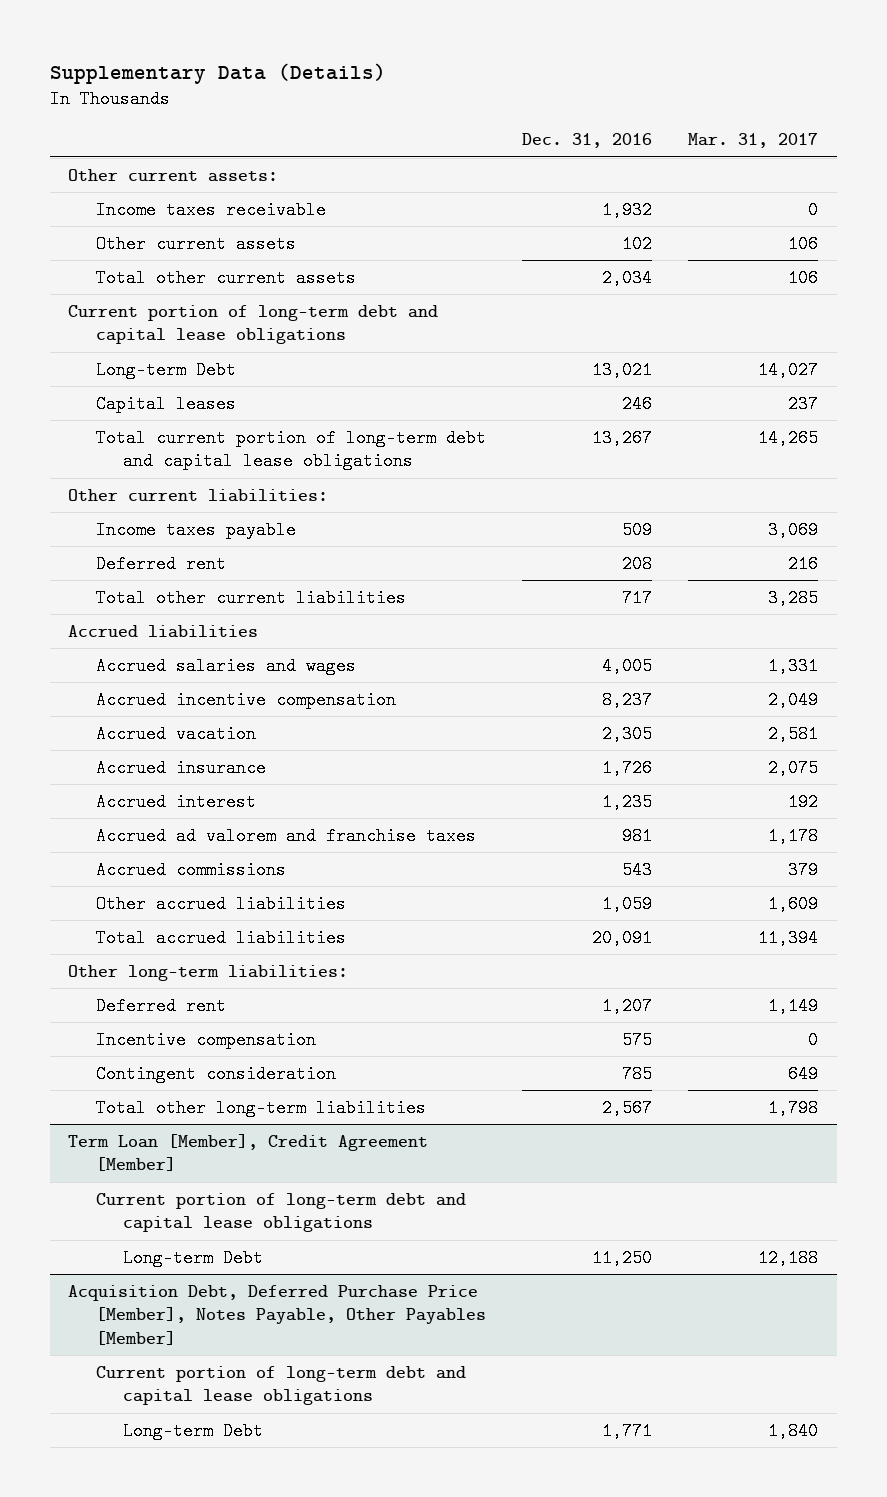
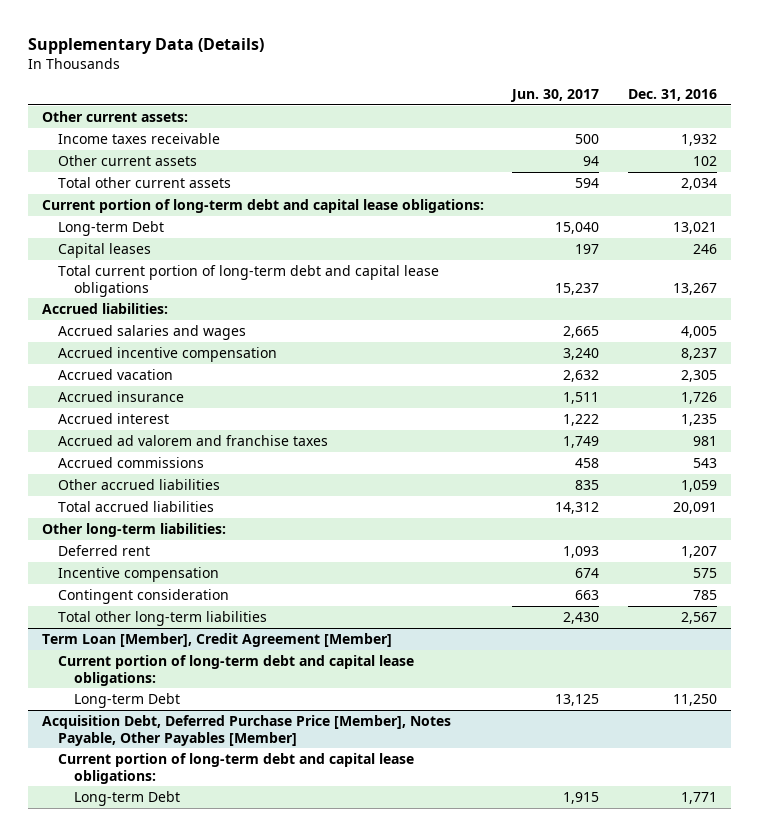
- | Dec. 31, 2016 | Mar. 31, 2017
+ | Jun. 30, 2017 | Dec. 31, 2016
- Current portion of long-term debt and capital lease obligations
+ Current portion of long-term debt and capital lease obligations:
- Other current liabilities:
- Income taxes payable | 509 | 3,069
- Deferred rent | 208 | 216
- Total other current liabilities | 717 | 3,285
- Accrued liabilities
+ Accrued liabilities:
@ Term Loan [Member], Credit Agreement [Member]
- Current portion of long-term debt and capital lease obligations
+ Current portion of long-term debt and capital lease obligations:
@ Acquisition Debt, Deferred Purchase Price [Member], Notes Payable, Other Payables [Member]
- Current portion of long-term debt and capital lease obligations
+ Current portion of long-term debt and capital lease obligations:

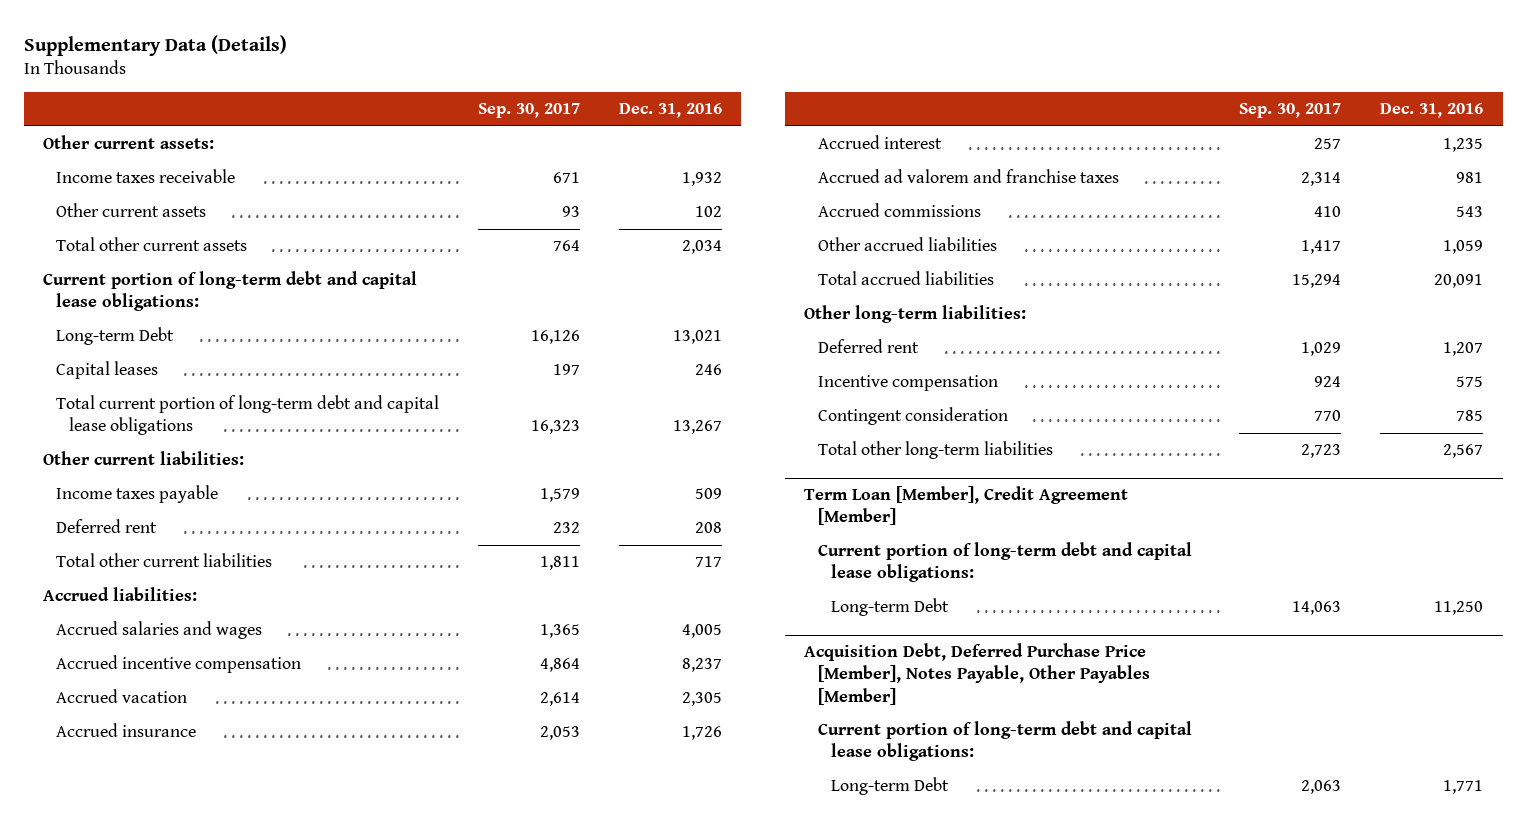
- | Jun. 30, 2017 | Dec. 31, 2016
+ | Sep. 30, 2017 | Dec. 31, 2016
+ Other current liabilities:
+ Income taxes payable | 1,579 | 509
+ Deferred rent | 232 | 208
+ Total other current liabilities | 1,811 | 717

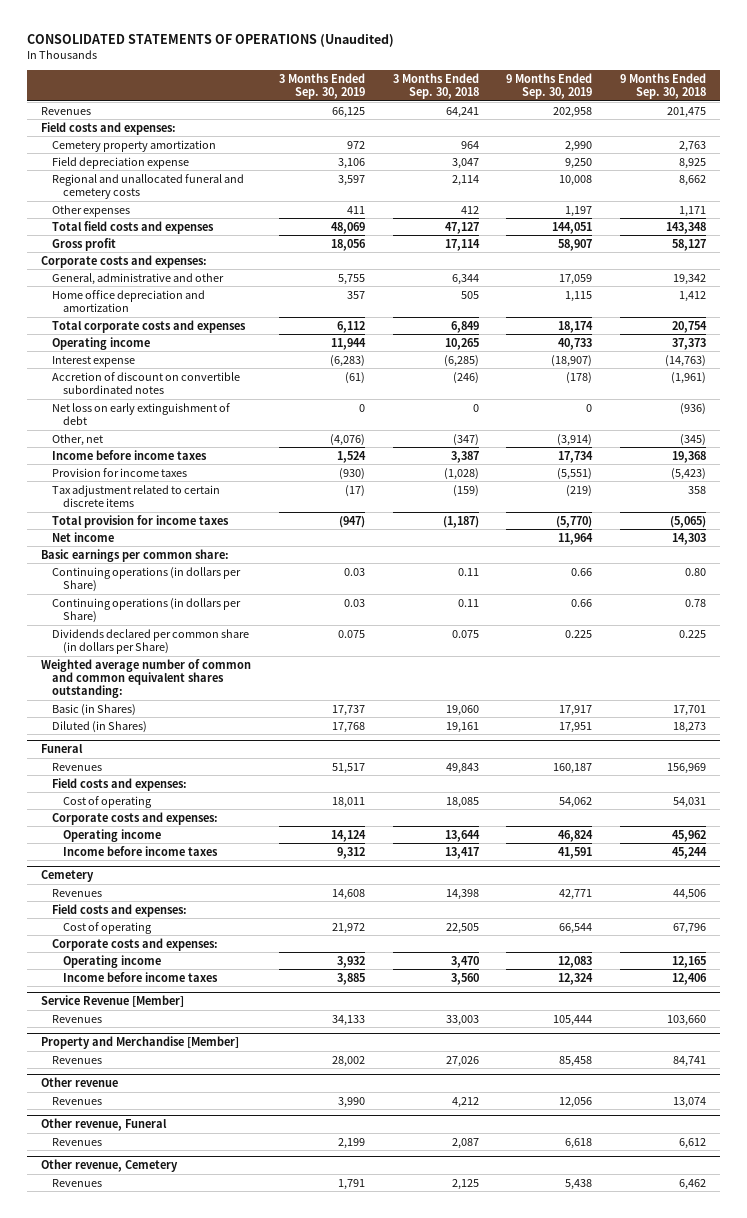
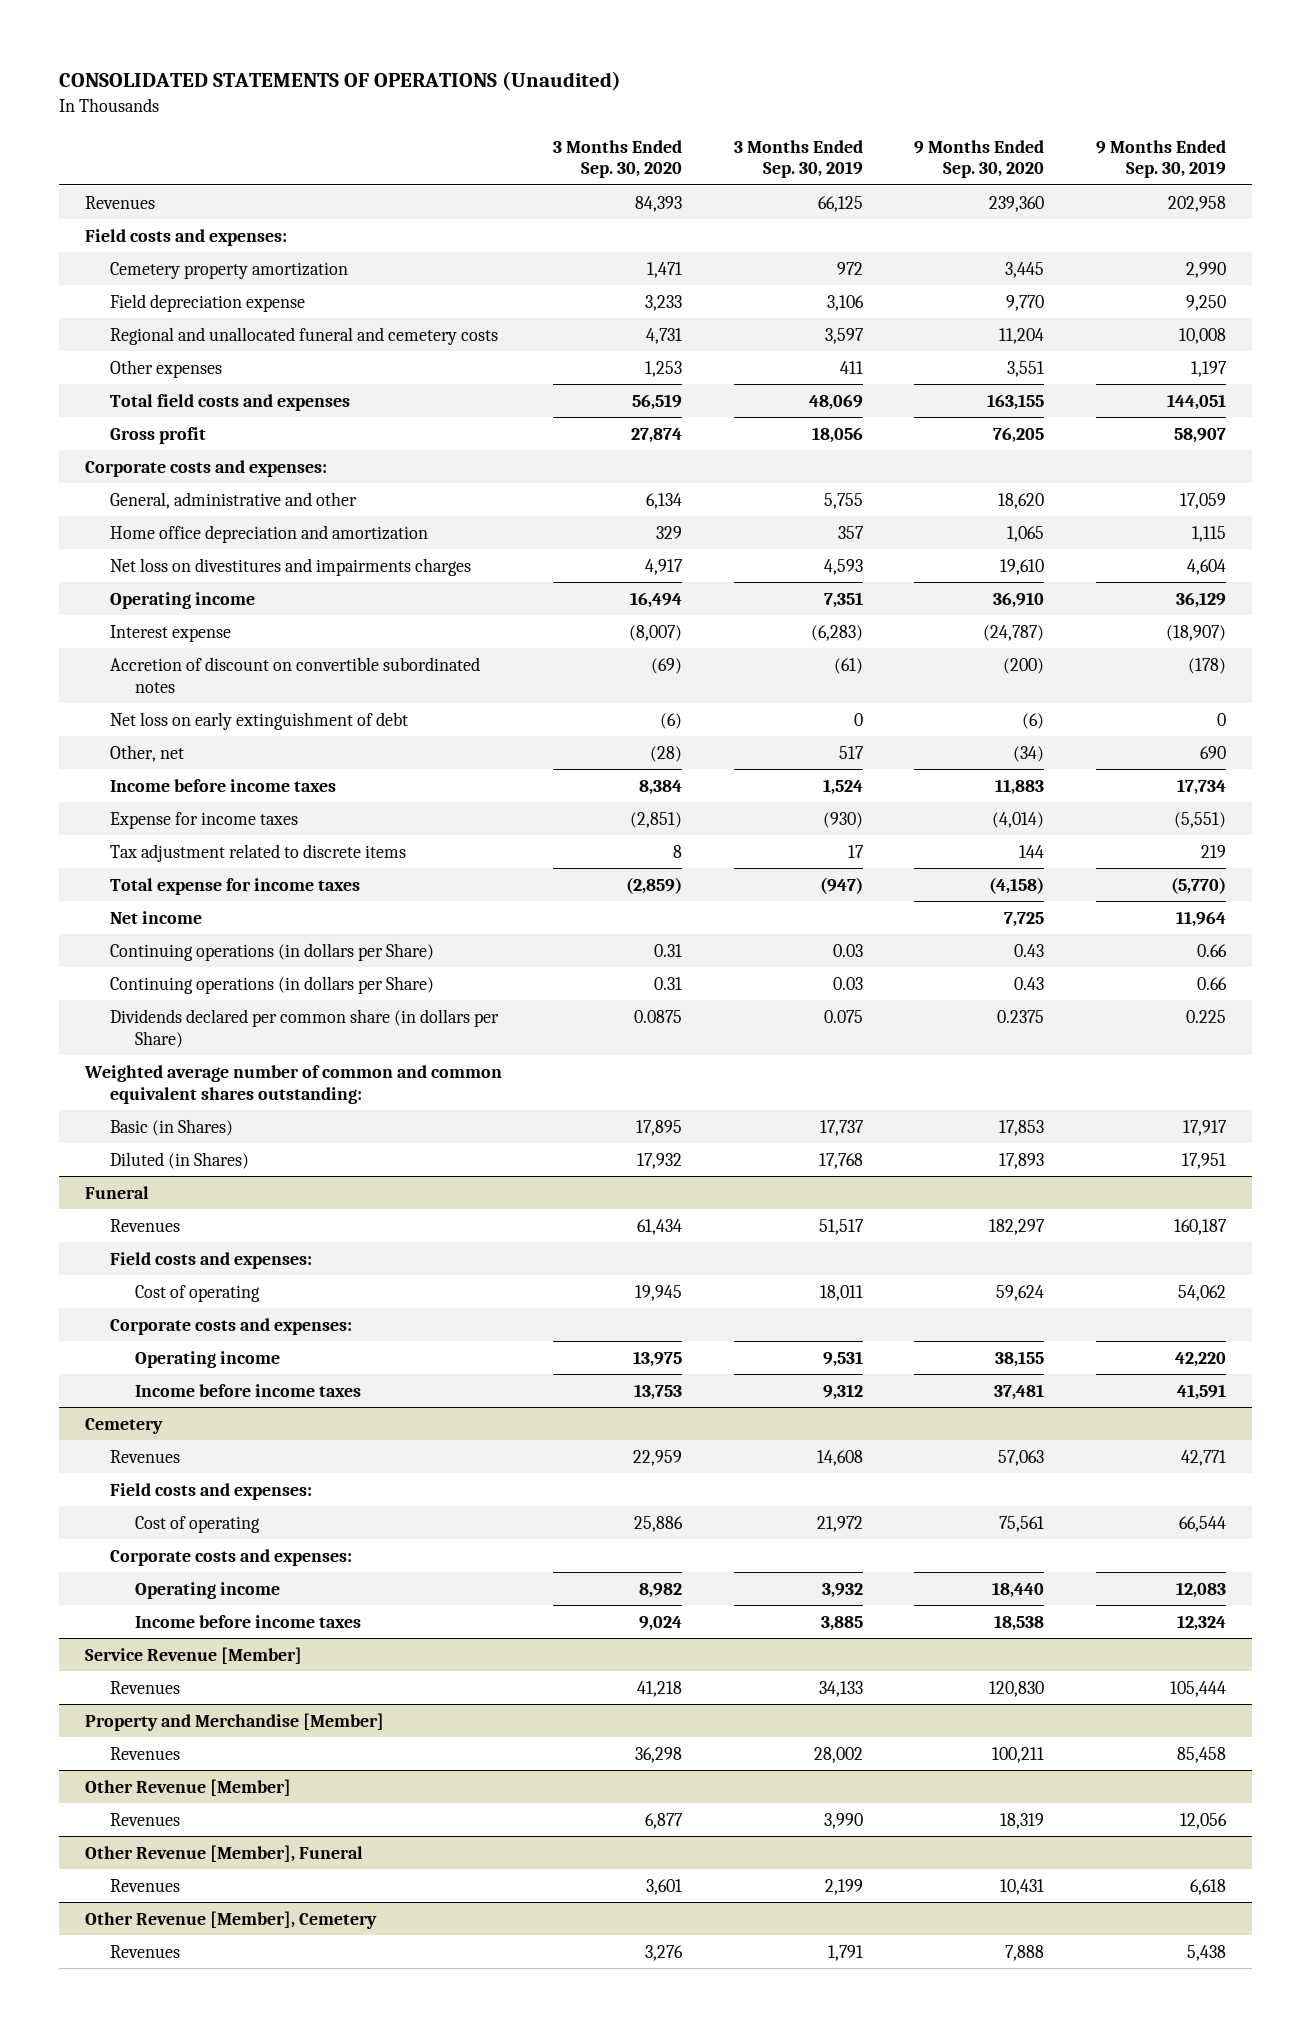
- | 3 Months Ended Sep. 30, 2019 | 3 Months Ended Sep. 30, 2018 | 9 Months Ended Sep. 30, 2019 | 9 Months Ended Sep. 30, 2018
+ | 3 Months Ended Sep. 30, 2020 | 3 Months Ended Sep. 30, 2019 | 9 Months Ended Sep. 30, 2020 | 9 Months Ended Sep. 30, 2019
- Total corporate costs and expenses | 6,112 | 6,849 | 18,174 | 20,754
- Operating income | 11,944 | 10,265 | 40,733 | 37,373
+ Net loss on divestitures and impairments charges | 4,917 | 4,593 | 19,610 | 4,604
+ Operating income | 16,494 | 7,351 | 36,910 | 36,129
- Other, net | (4,076) | (347) | (3,914) | (345)
+ Other, net | (28) | 517 | (34) | 690
- Provision for income taxes | (930) | (1,028) | (5,551) | (5,423)
- Tax adjustment related to certain discrete items | (17) | (159) | (219) | 358
- Total provision for income taxes | (947) | (1,187) | (5,770) | (5,065)
+ Expense for income taxes | (2,851) | (930) | (4,014) | (5,551)
+ Tax adjustment related to discrete items | 8 | 17 | 144 | 219
+ Total expense for income taxes | (2,859) | (947) | (4,158) | (5,770)
- Basic earnings per common share:
@ Funeral
- Operating income | 14,124 | 13,644 | 46,824 | 45,962
+ Operating income | 13,975 | 9,531 | 38,155 | 42,220
- Other revenue
+ Other Revenue [Member]
- Other revenue, Funeral
+ Other Revenue [Member], Funeral
- Other revenue, Cemetery
+ Other Revenue [Member], Cemetery

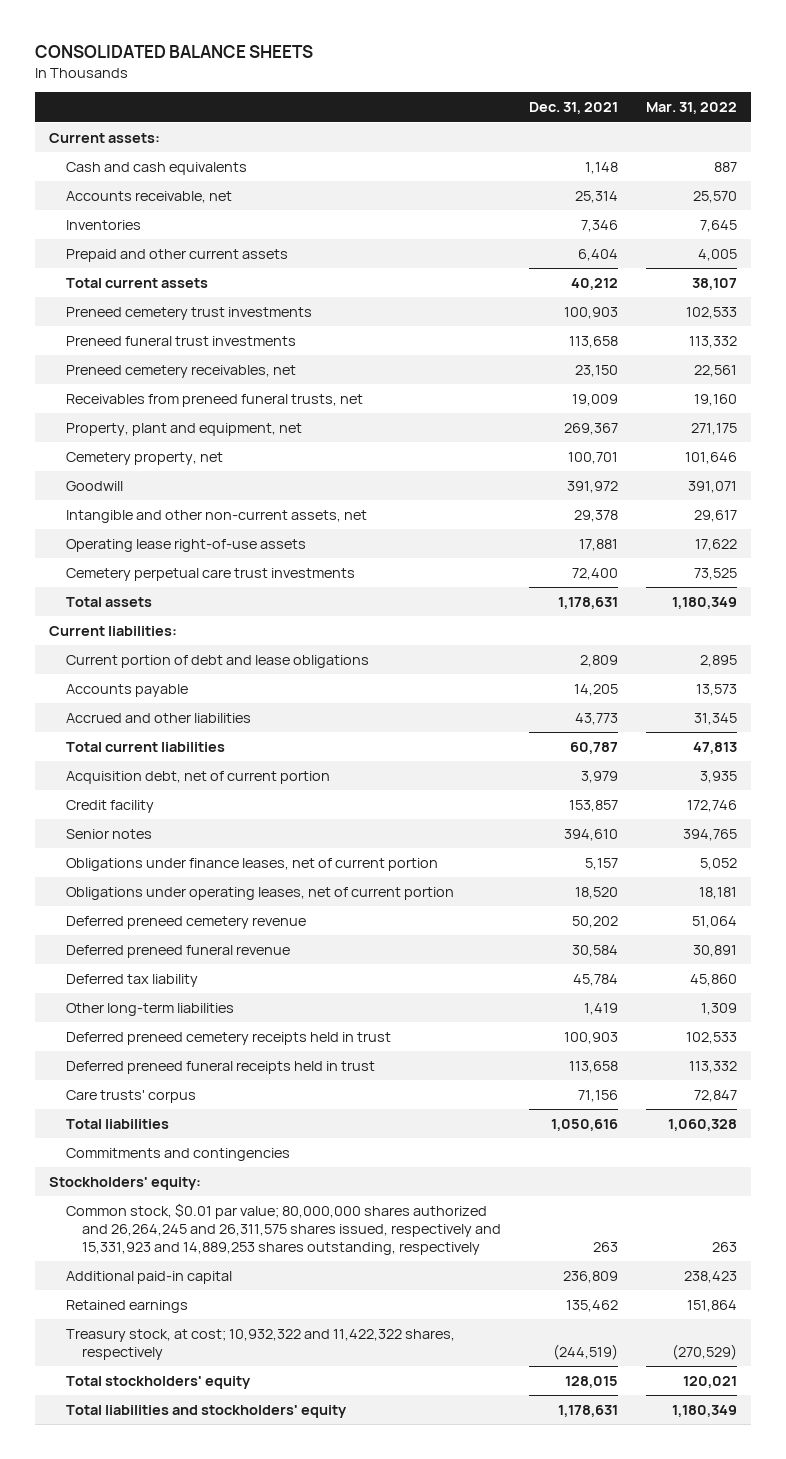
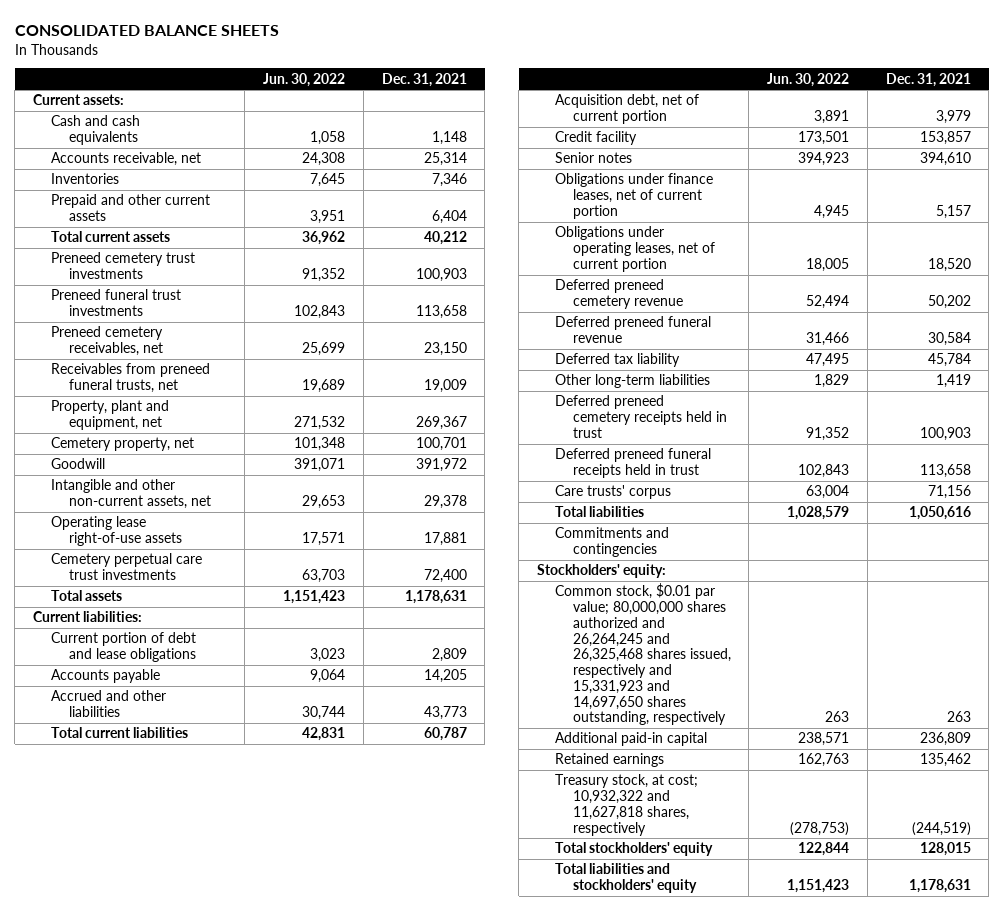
- | Dec. 31, 2021 | Mar. 31, 2022
+ | Jun. 30, 2022 | Dec. 31, 2021
- Common stock, $0.01 par value; 80,000,000 shares authorized and 26,264,245 and 26,311,575 shares issued, respectively and 15,331,923 and 14,889,253 shares outstanding, respectively | 263 | 263
+ Common stock, $0.01 par value; 80,000,000 shares authorized and 26,264,245 and 26,325,468 shares issued, respectively and 15,331,923 and 14,697,650 shares outstanding, respectively | 263 | 263
- Treasury stock, at cost; 10,932,322 and 11,422,322 shares, respectively | (244,519) | (270,529)
+ Treasury stock, at cost; 10,932,322 and 11,627,818 shares, respectively | (278,753) | (244,519)

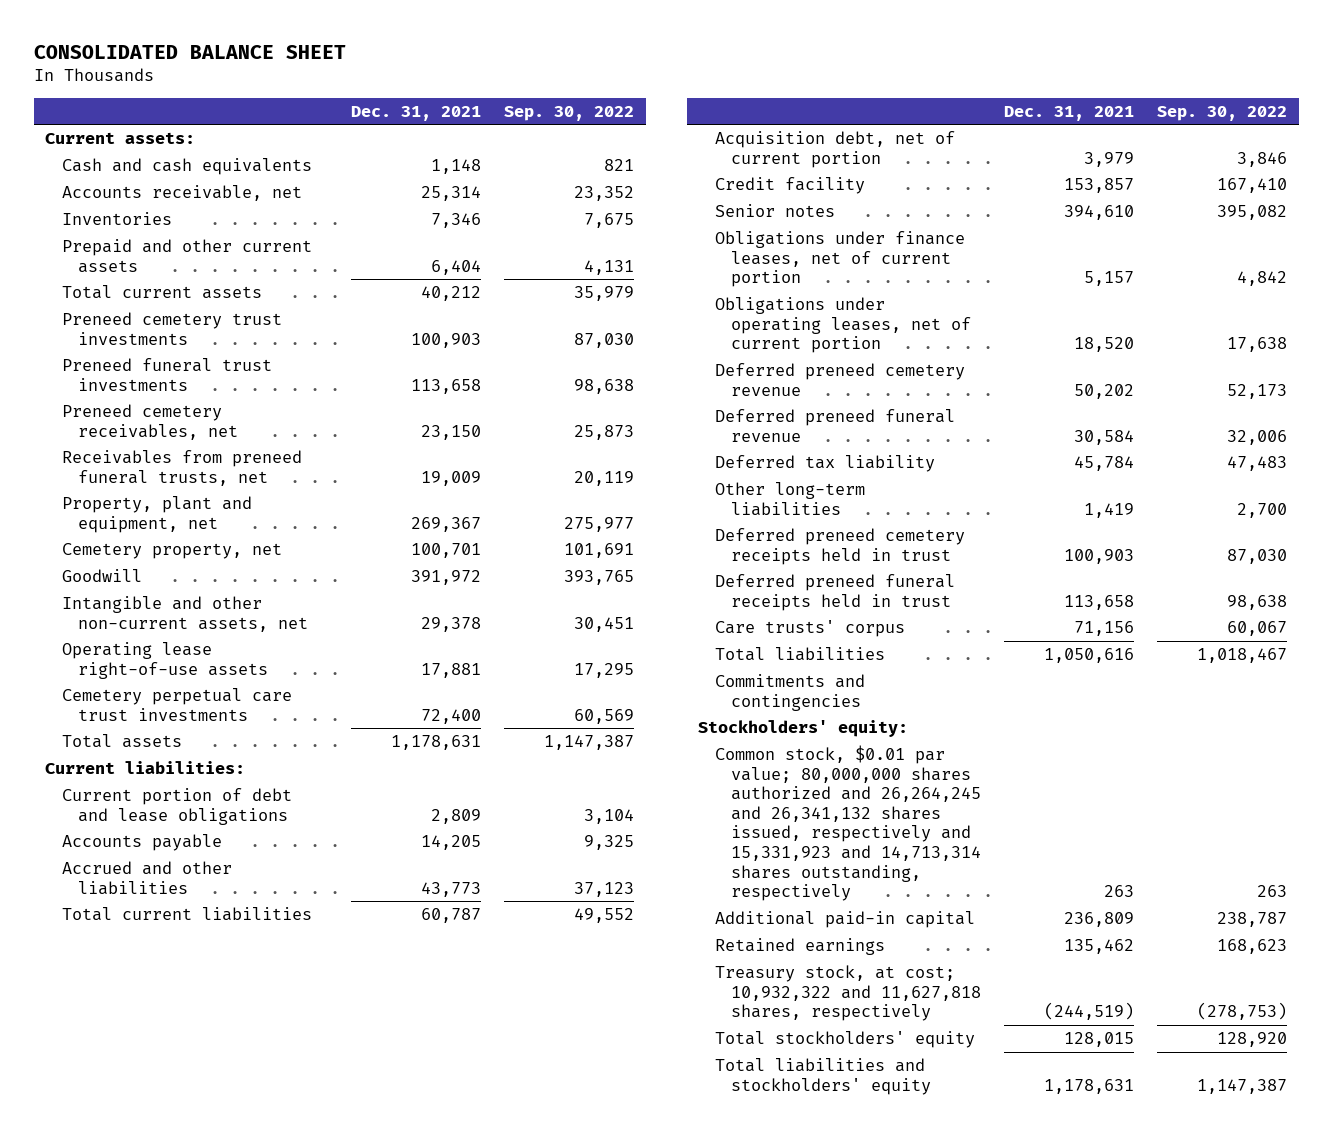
- CONSOLIDATED BALANCE SHEETS
+ CONSOLIDATED BALANCE SHEET
- | Jun. 30, 2022 | Dec. 31, 2021
+ | Dec. 31, 2021 | Sep. 30, 2022
- Common stock, $0.01 par value; 80,000,000 shares authorized and 26,264,245 and 26,325,468 shares issued, respectively and 15,331,923 and 14,697,650 shares outstanding, respectively | 263 | 263
+ Common stock, $0.01 par value; 80,000,000 shares authorized and 26,264,245 and 26,341,132 shares issued, respectively and 15,331,923 and 14,713,314 shares outstanding, respectively | 263 | 263

